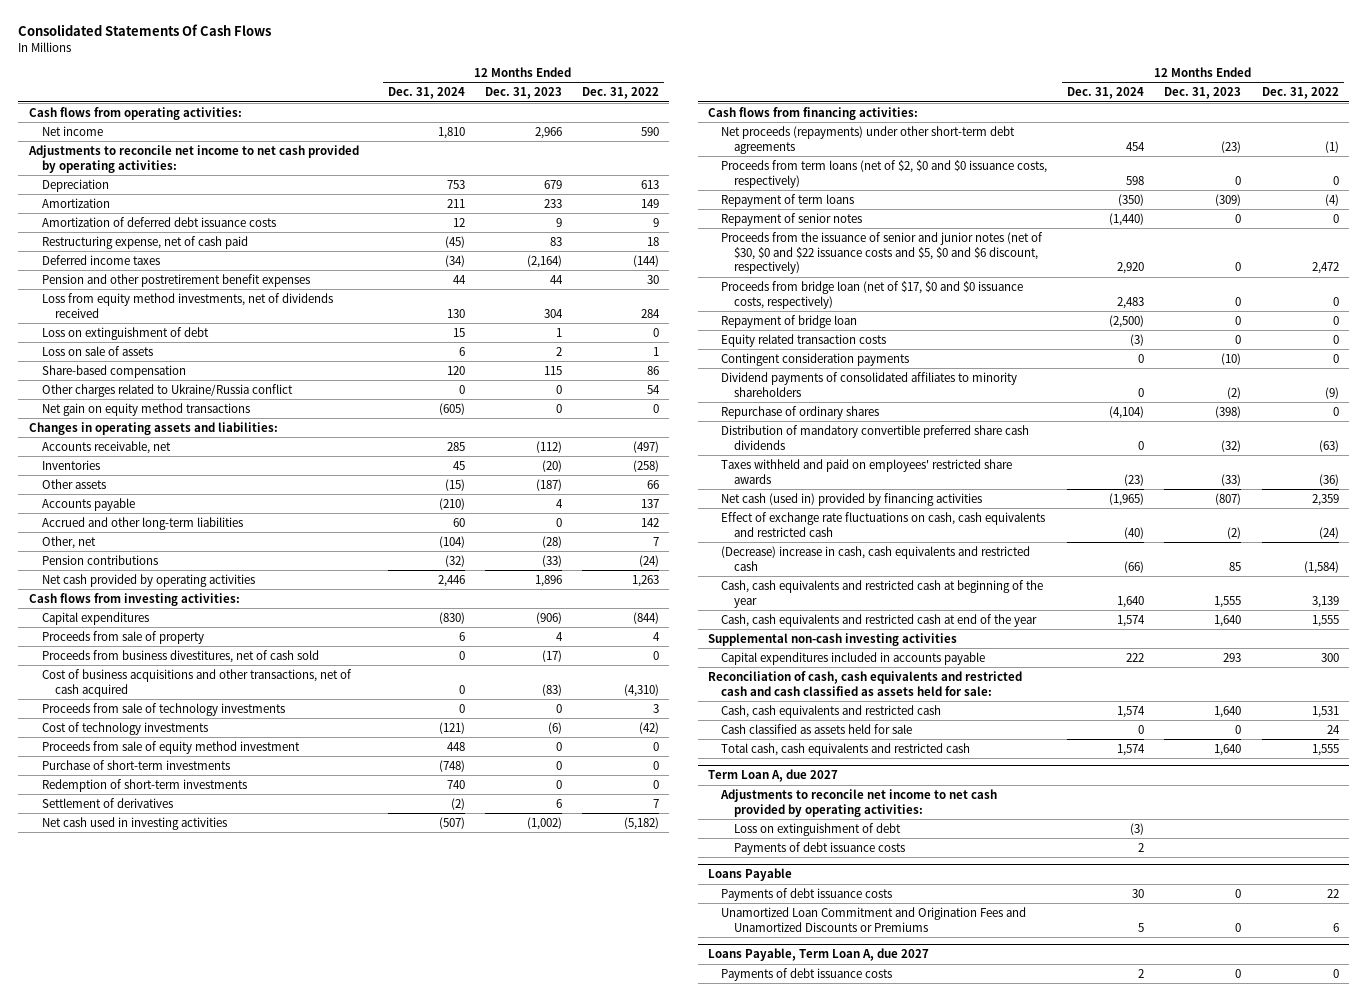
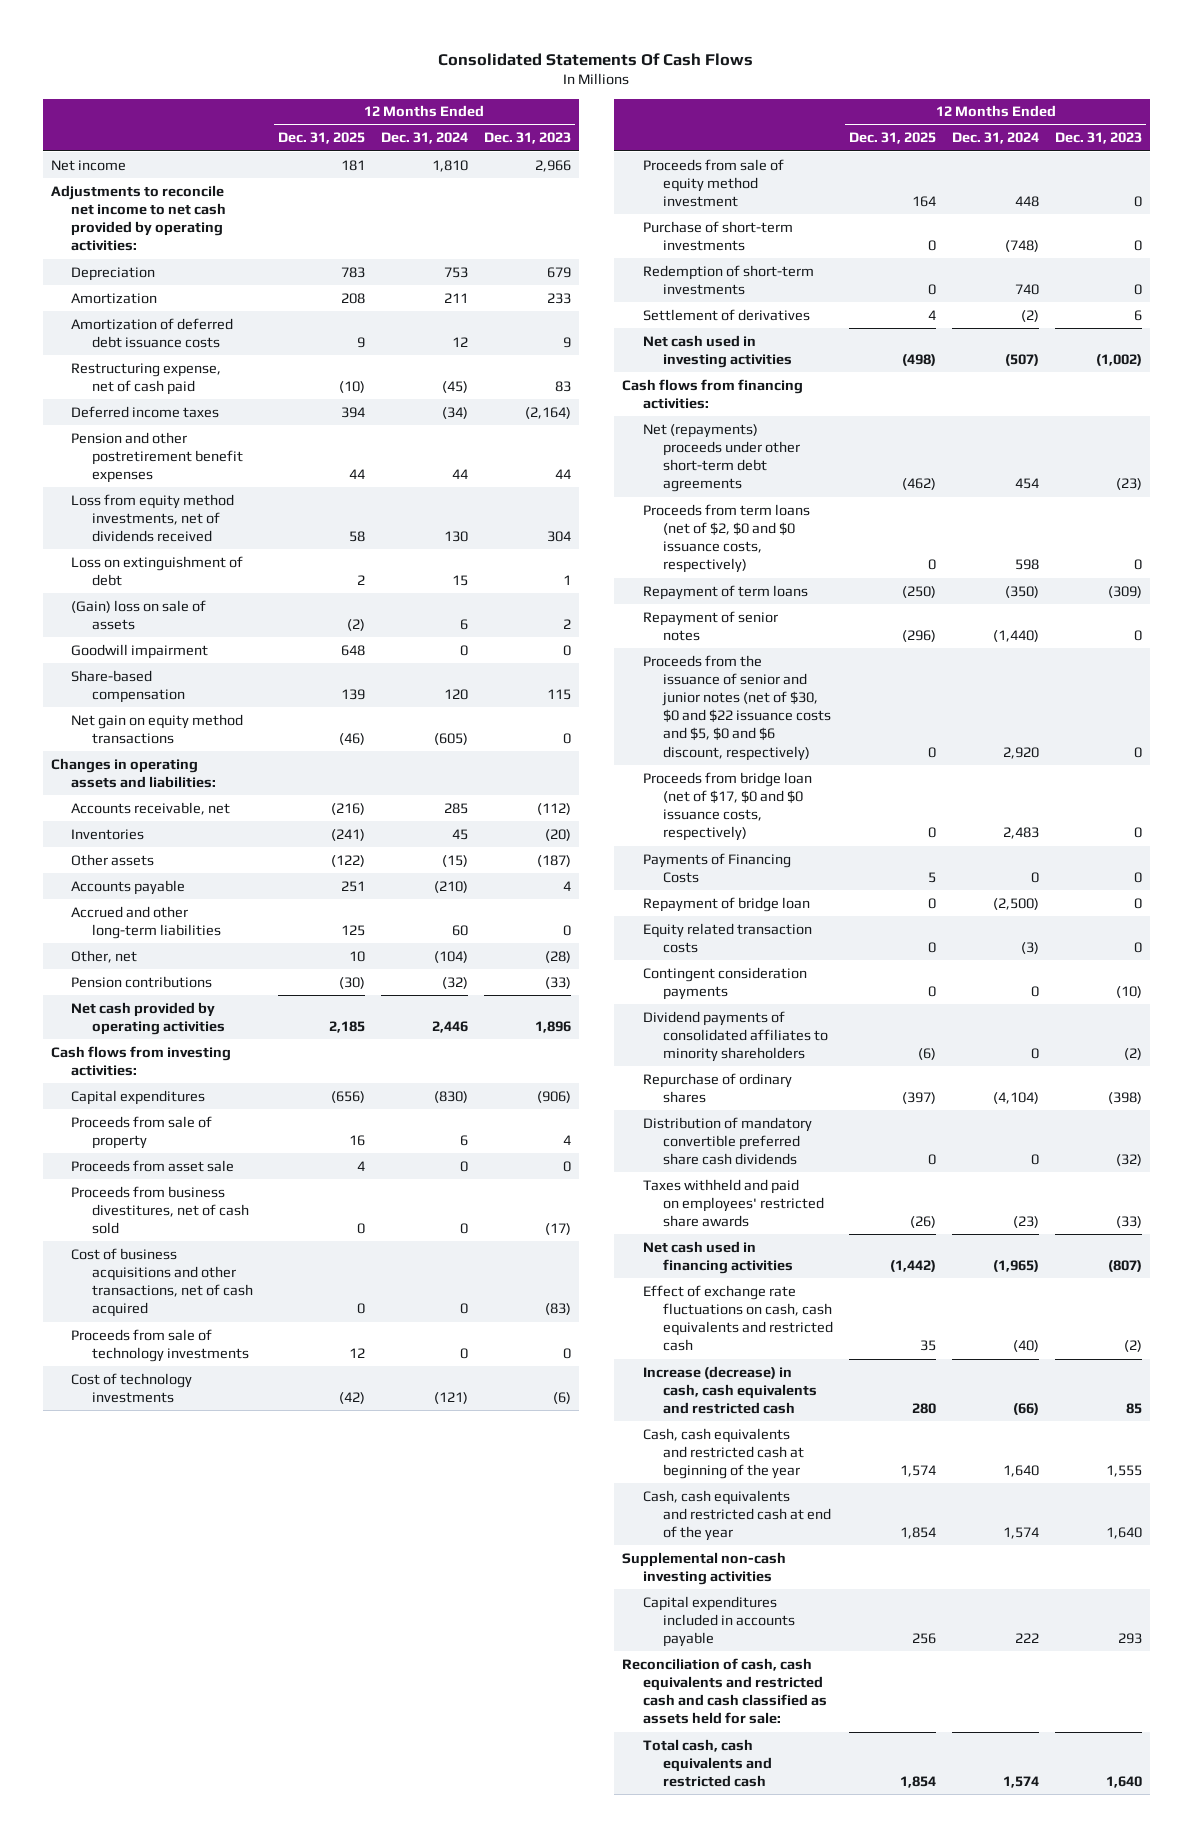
- | 12 Months Ended Dec. 31, 2024 | 12 Months Ended Dec. 31, 2023 | 12 Months Ended Dec. 31, 2022
+ | 12 Months Ended Dec. 31, 2025 | 12 Months Ended Dec. 31, 2024 | 12 Months Ended Dec. 31, 2023
- Cash flows from operating activities:
- Loss on sale of assets | 6 | 2 | 1
+ (Gain) loss on sale of assets | (2) | 6 | 2
+ Goodwill impairment | 648 | 0 | 0
- Other charges related to Ukraine/Russia conflict | 0 | 0 | 54
+ Proceeds from asset sale | 4 | 0 | 0
- Net proceeds (repayments) under other short-term debt agreements | 454 | (23) | (1)
+ Net (repayments) proceeds under other short-term debt agreements | (462) | 454 | (23)
+ Payments of Financing Costs | 5 | 0 | 0
- Net cash (used in) provided by financing activities | (1,965) | (807) | 2,359
+ Net cash used in financing activities | (1,442) | (1,965) | (807)
- (Decrease) increase in cash, cash equivalents and restricted cash | (66) | 85 | (1,584)
+ Increase (decrease) in cash, cash equivalents and restricted cash | 280 | (66) | 85
- Cash, cash equivalents and restricted cash | 1,574 | 1,640 | 1,531
- Cash classified as assets held for sale | 0 | 0 | 24
- Term Loan A, due 2027
- Adjustments to reconcile net income to net cash provided by operating activities:
- Loss on extinguishment of debt | (3) | |
- Payments of debt issuance costs | 2 | |
- Loans Payable
- Payments of debt issuance costs | 30 | 0 | 22
- Unamortized Loan Commitment and Origination Fees and Unamortized Discounts or Premiums | 5 | 0 | 6
- Loans Payable, Term Loan A, due 2027
- Payments of debt issuance costs | 2 | 0 | 0

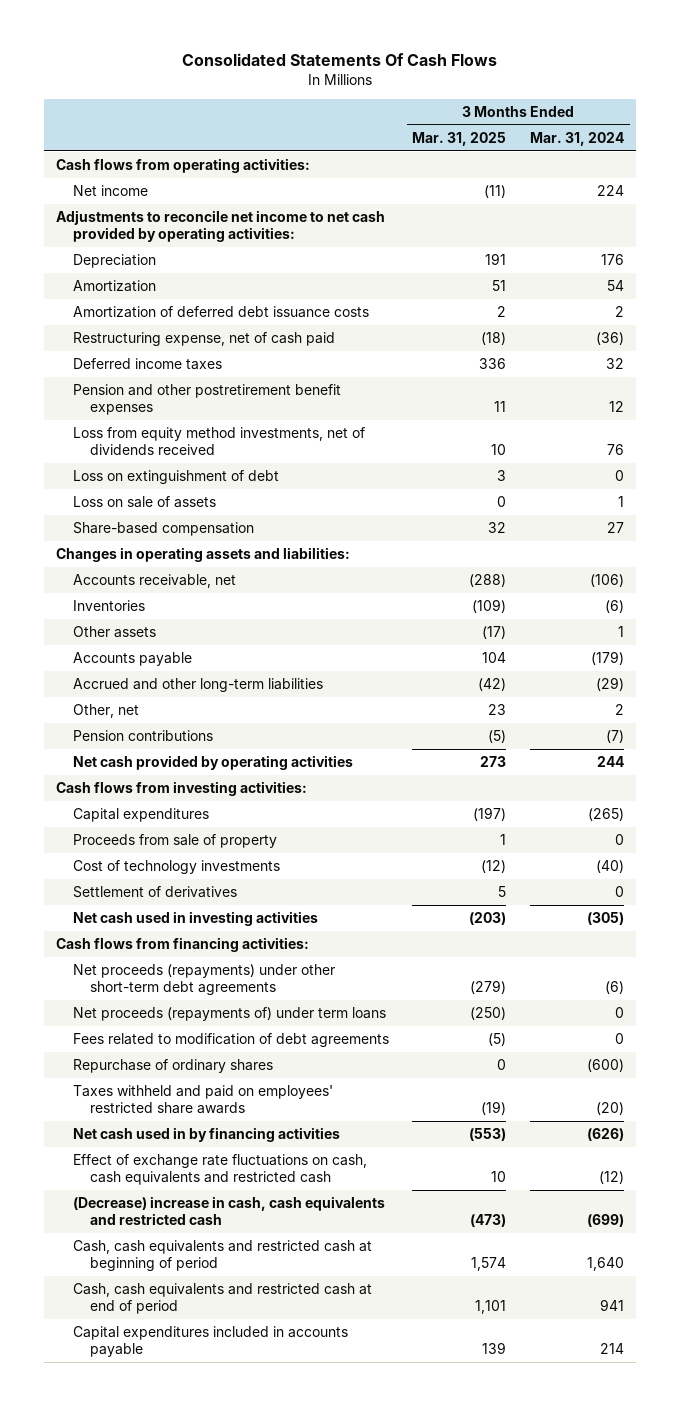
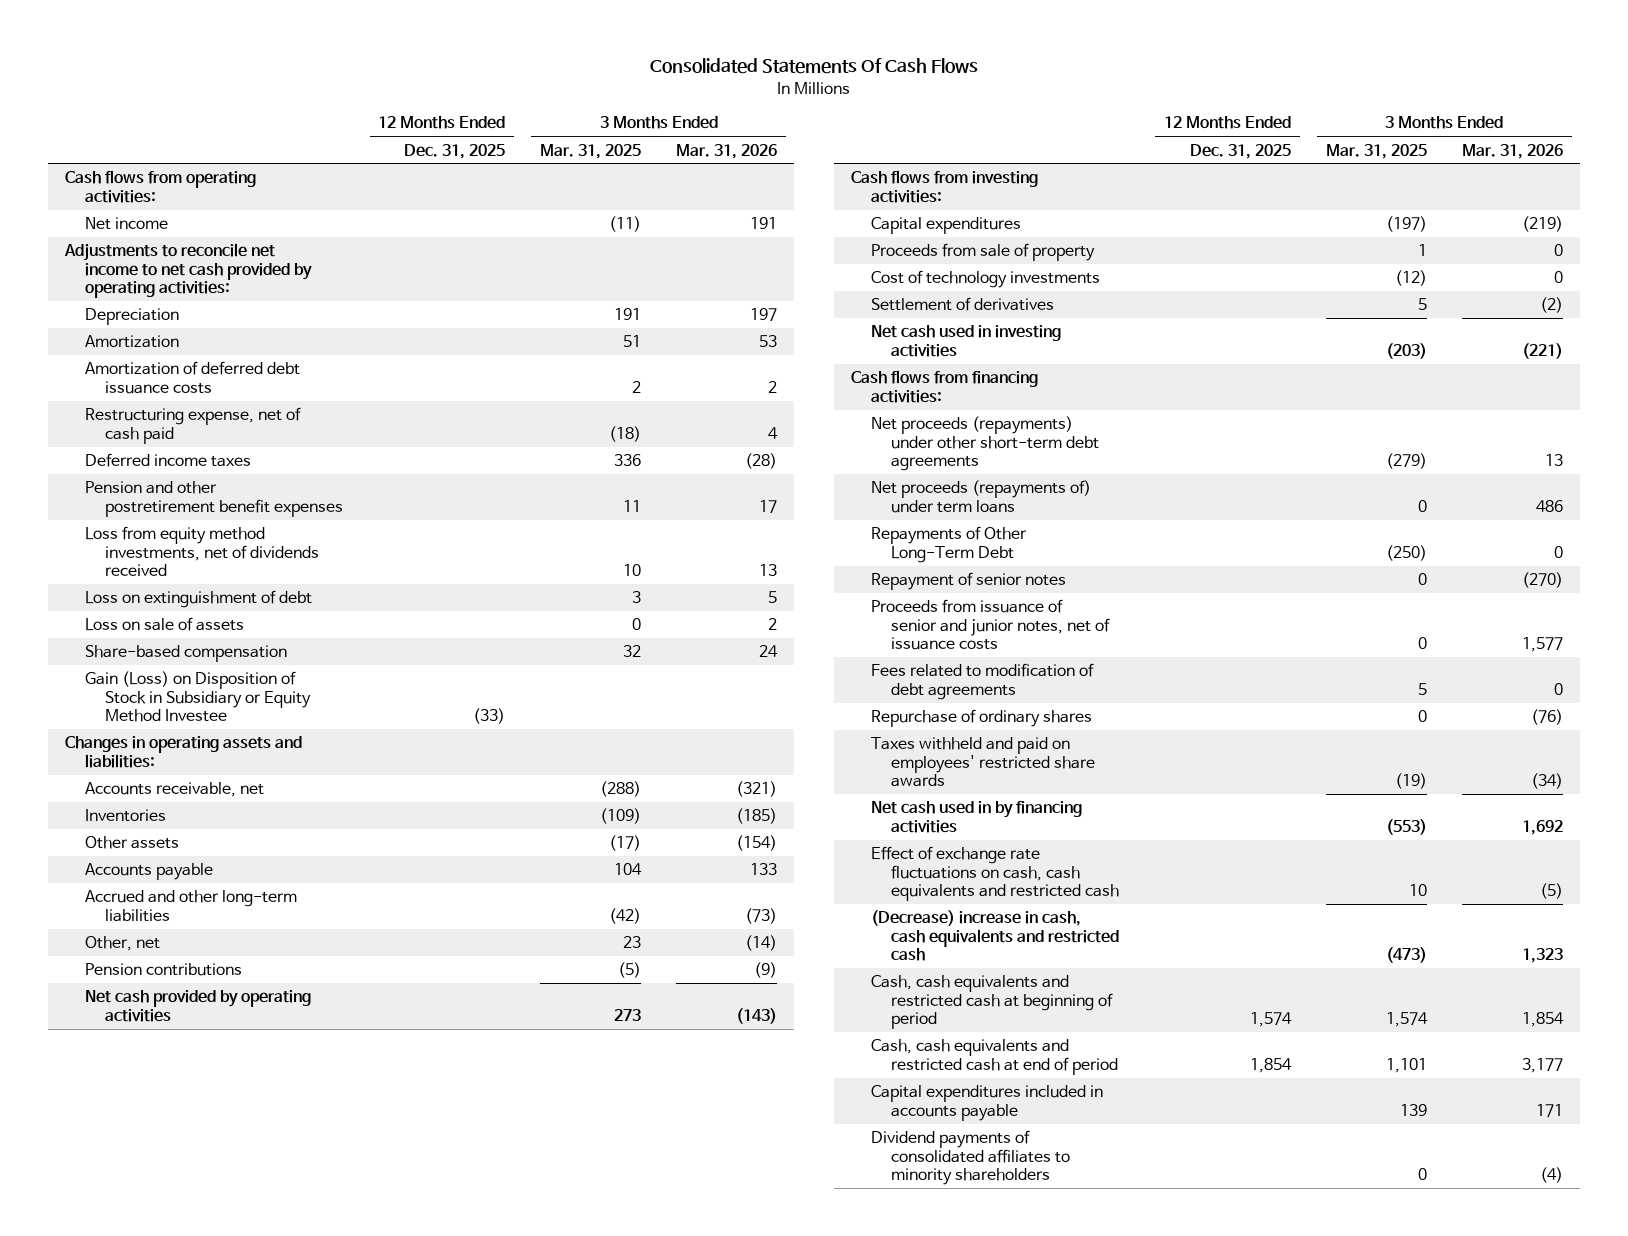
- | 3 Months Ended Mar. 31, 2025 | 3 Months Ended Mar. 31, 2024
+ | 12 Months Ended Dec. 31, 2025 | 3 Months Ended Mar. 31, 2025 | 3 Months Ended Mar. 31, 2026
+ Gain (Loss) on Disposition of Stock in Subsidiary or Equity Method Investee | (33) | |
- Net proceeds (repayments of) under term loans | (250) | 0
- Fees related to modification of debt agreements | (5) | 0
+ Net proceeds (repayments of) under term loans | | 0 | 486
+ Repayments of Other Long-Term Debt | | (250) | 0
+ Repayment of senior notes | | 0 | (270)
+ Proceeds from issuance of senior and junior notes, net of issuance costs | | 0 | 1,577
+ Fees related to modification of debt agreements | | 5 | 0
+ Dividend payments of consolidated affiliates to minority shareholders | | 0 | (4)

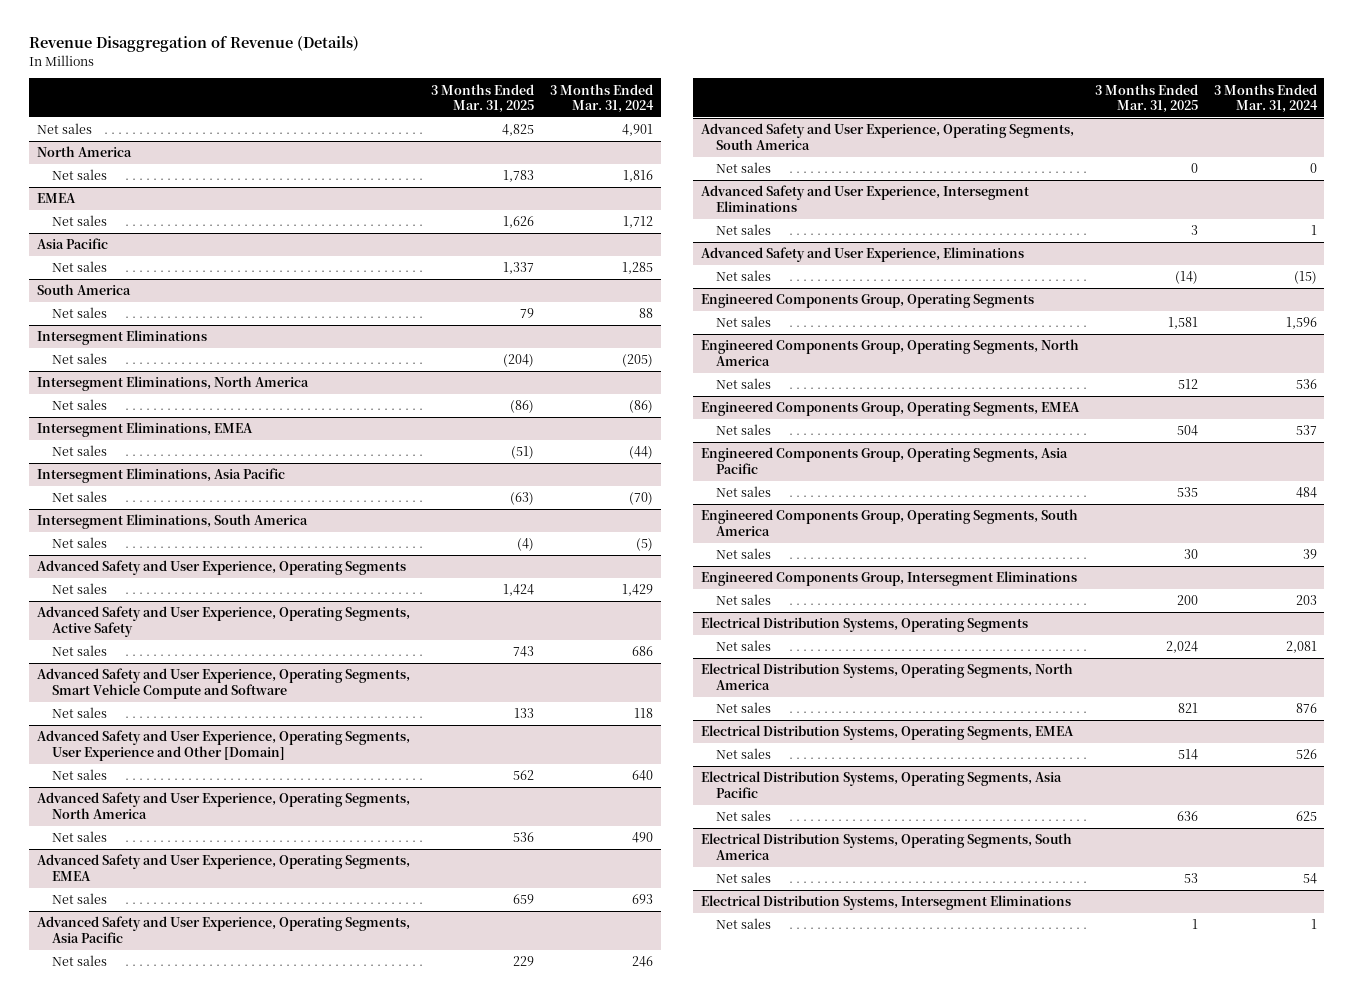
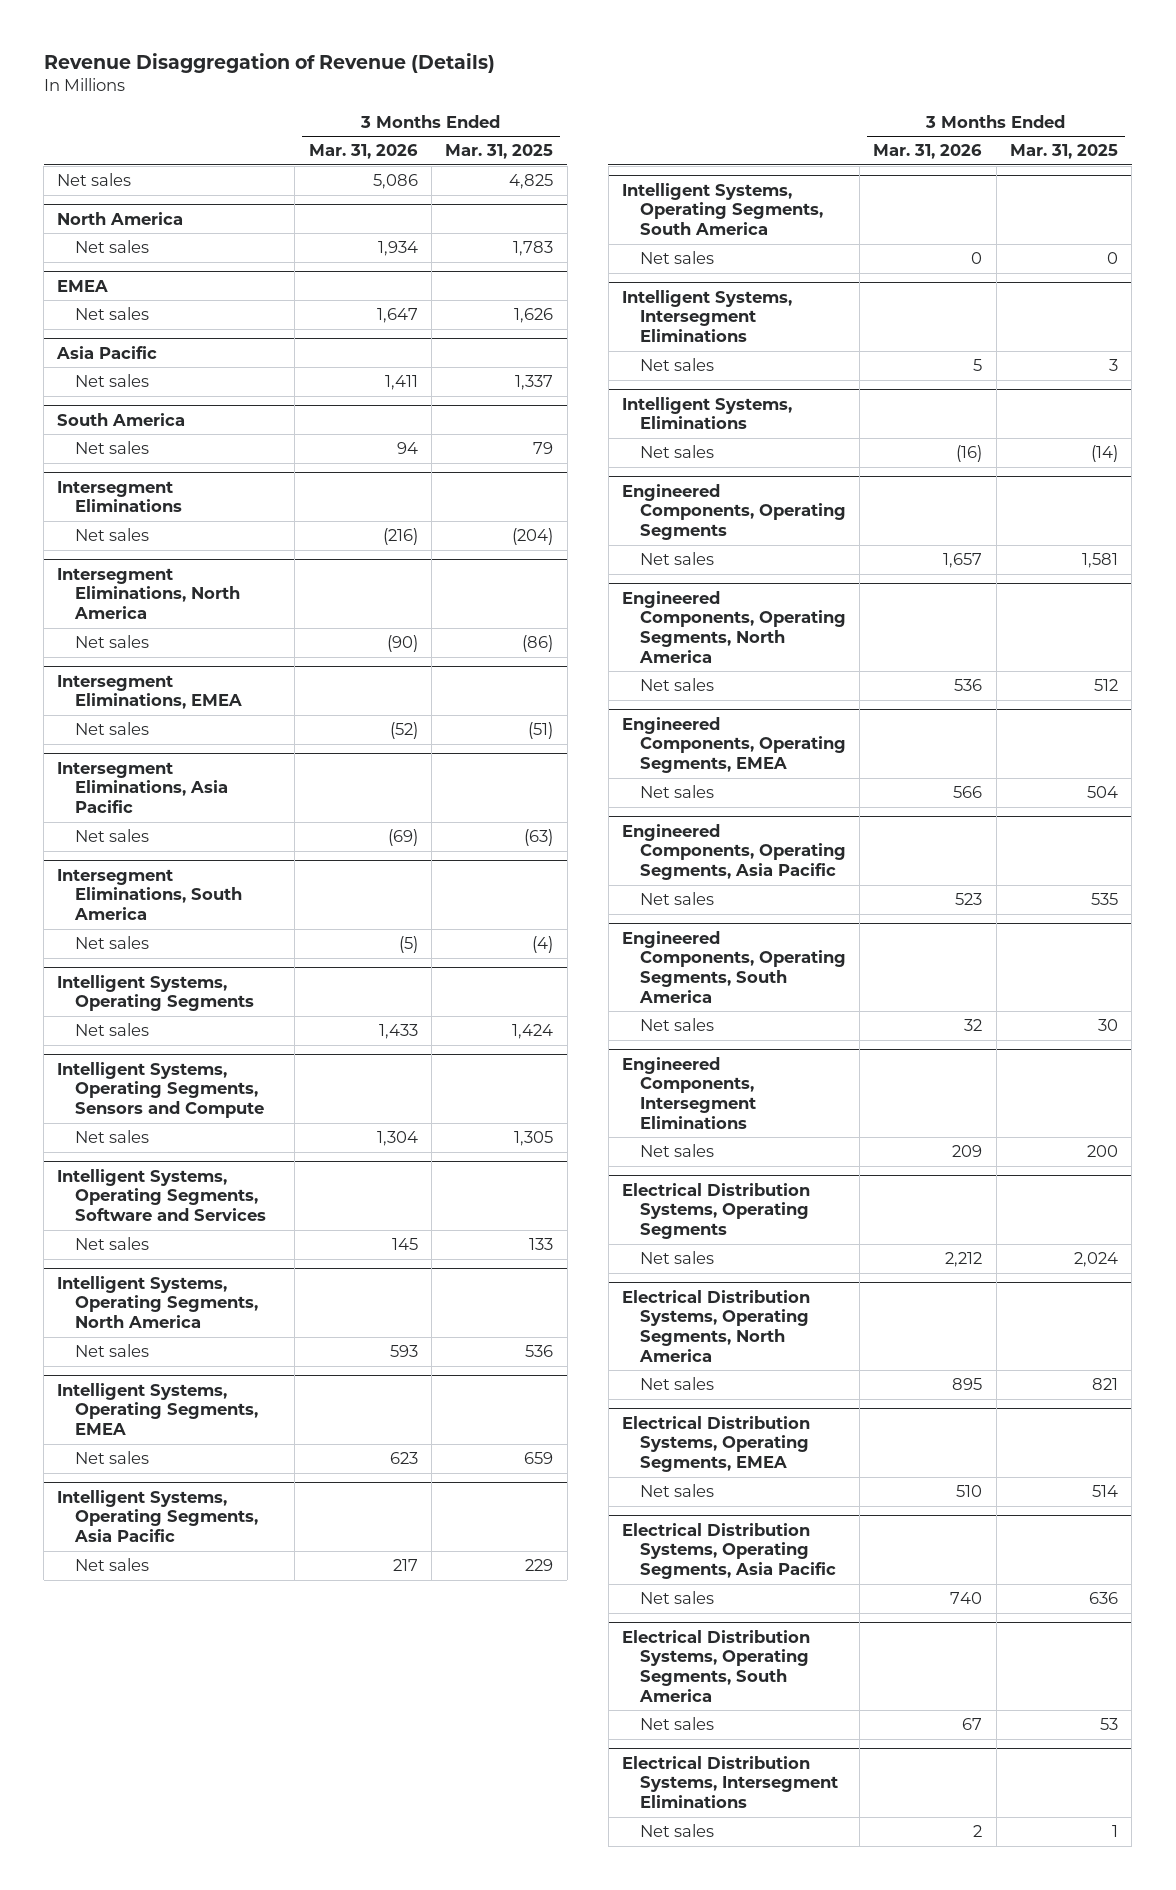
- | 3 Months Ended Mar. 31, 2025 | 3 Months Ended Mar. 31, 2024
+ | 3 Months Ended Mar. 31, 2026 | 3 Months Ended Mar. 31, 2025
- Advanced Safety and User Experience, Operating Segments
+ Intelligent Systems, Operating Segments
- Advanced Safety and User Experience, Operating Segments, Active Safety
- Net sales | 743 | 686
- Advanced Safety and User Experience, Operating Segments, Smart Vehicle Compute and Software
+ Intelligent Systems, Operating Segments, Sensors and Compute
+ Net sales | 1,304 | 1,305
+ Intelligent Systems, Operating Segments, Software and Services
- Advanced Safety and User Experience, Operating Segments, User Experience and Other [Domain]
- Net sales | 562 | 640
- Advanced Safety and User Experience, Operating Segments, North America
+ Intelligent Systems, Operating Segments, North America
- Advanced Safety and User Experience, Operating Segments, EMEA
+ Intelligent Systems, Operating Segments, EMEA
- Advanced Safety and User Experience, Operating Segments, Asia Pacific
+ Intelligent Systems, Operating Segments, Asia Pacific
- Advanced Safety and User Experience, Operating Segments, South America
+ Intelligent Systems, Operating Segments, South America
- Advanced Safety and User Experience, Intersegment Eliminations
+ Intelligent Systems, Intersegment Eliminations
- Advanced Safety and User Experience, Eliminations
+ Intelligent Systems, Eliminations
- Engineered Components Group, Operating Segments
+ Engineered Components, Operating Segments
- Engineered Components Group, Operating Segments, North America
+ Engineered Components, Operating Segments, North America
- Engineered Components Group, Operating Segments, EMEA
+ Engineered Components, Operating Segments, EMEA
- Engineered Components Group, Operating Segments, Asia Pacific
+ Engineered Components, Operating Segments, Asia Pacific
- Engineered Components Group, Operating Segments, South America
+ Engineered Components, Operating Segments, South America
- Engineered Components Group, Intersegment Eliminations
+ Engineered Components, Intersegment Eliminations

